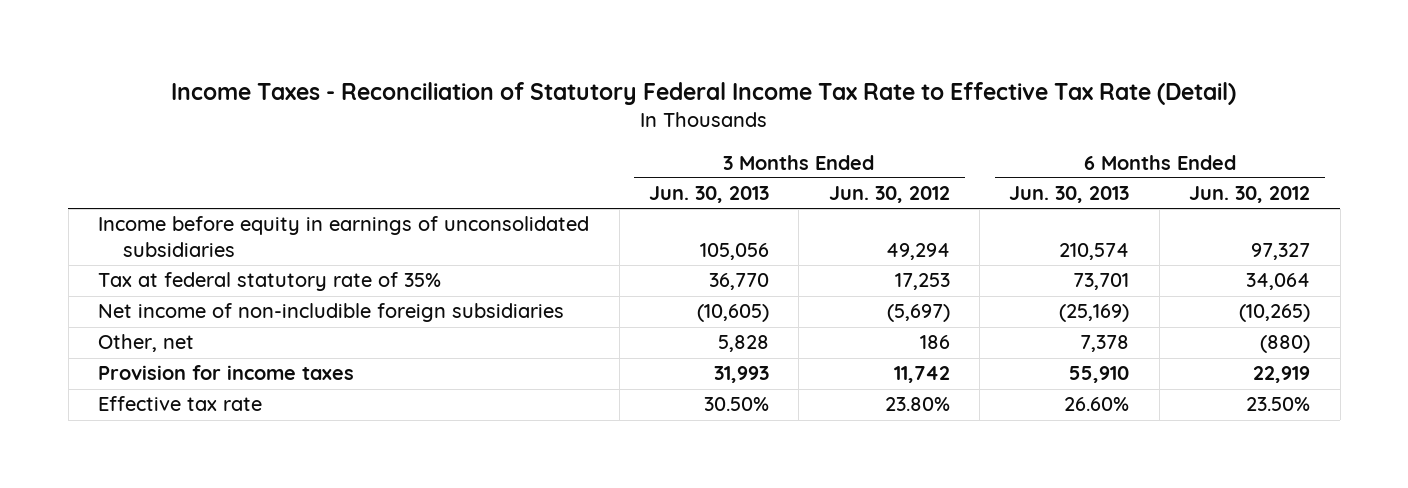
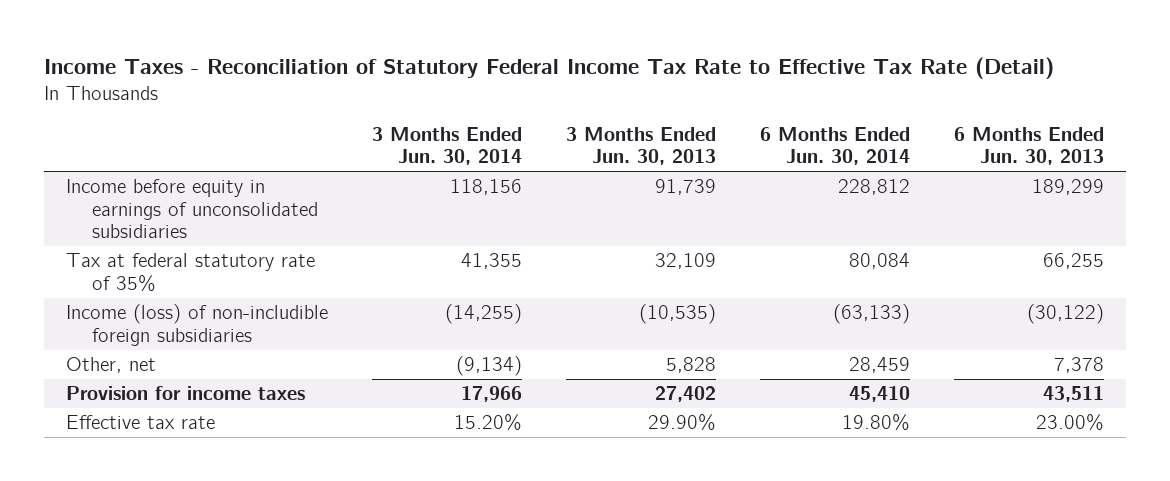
- | 3 Months Ended Jun. 30, 2013 | 3 Months Ended Jun. 30, 2012 | 6 Months Ended Jun. 30, 2013 | 6 Months Ended Jun. 30, 2012
+ | 3 Months Ended Jun. 30, 2014 | 3 Months Ended Jun. 30, 2013 | 6 Months Ended Jun. 30, 2014 | 6 Months Ended Jun. 30, 2013
- Income before equity in earnings of unconsolidated subsidiaries | 105,056 | 49,294 | 210,574 | 97,327
- Tax at federal statutory rate of 35% | 36,770 | 17,253 | 73,701 | 34,064
- Net income of non-includible foreign subsidiaries | (10,605) | (5,697) | (25,169) | (10,265)
+ Income before equity in earnings of unconsolidated subsidiaries | 118,156 | 91,739 | 228,812 | 189,299
+ Tax at federal statutory rate of 35% | 41,355 | 32,109 | 80,084 | 66,255
+ Income (loss) of non-includible foreign subsidiaries | (14,255) | (10,535) | (63,133) | (30,122)
- Provision for income taxes | 31,993 | 11,742 | 55,910 | 22,919
- Effective tax rate | 30.50% | 23.80% | 26.60% | 23.50%
+ Provision for income taxes | 17,966 | 27,402 | 45,410 | 43,511
+ Effective tax rate | 15.20% | 29.90% | 19.80% | 23.00%

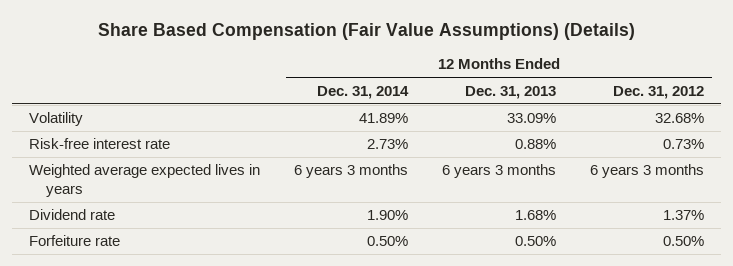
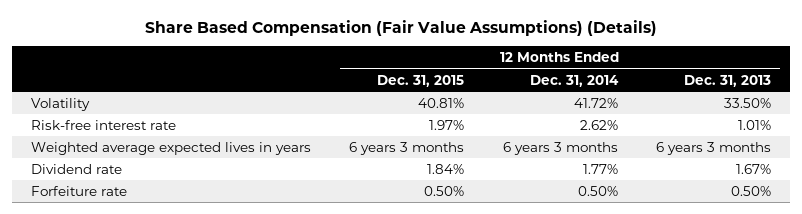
- | 12 Months Ended Dec. 31, 2014 | 12 Months Ended Dec. 31, 2013 | 12 Months Ended Dec. 31, 2012
+ | 12 Months Ended Dec. 31, 2015 | 12 Months Ended Dec. 31, 2014 | 12 Months Ended Dec. 31, 2013
- Volatility | 41.89% | 33.09% | 32.68%
- Risk-free interest rate | 2.73% | 0.88% | 0.73%
+ Volatility | 40.81% | 41.72% | 33.50%
+ Risk-free interest rate | 1.97% | 2.62% | 1.01%
- Dividend rate | 1.90% | 1.68% | 1.37%
+ Dividend rate | 1.84% | 1.77% | 1.67%

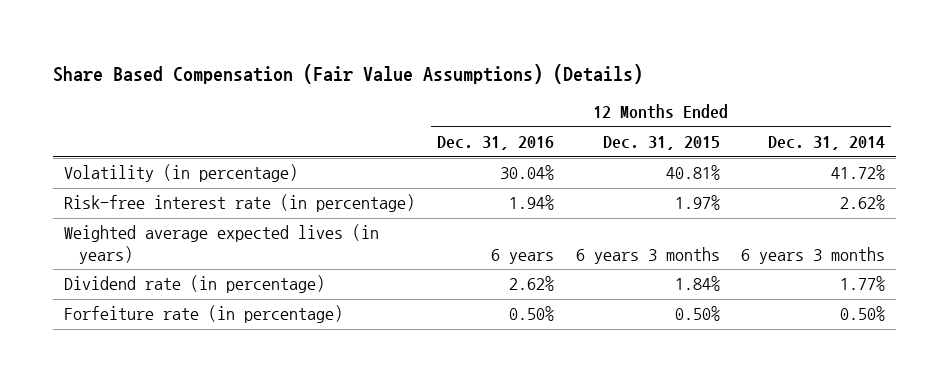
- | 12 Months Ended Dec. 31, 2015 | 12 Months Ended Dec. 31, 2014 | 12 Months Ended Dec. 31, 2013
+ | 12 Months Ended Dec. 31, 2016 | 12 Months Ended Dec. 31, 2015 | 12 Months Ended Dec. 31, 2014
- Volatility | 40.81% | 41.72% | 33.50%
- Risk-free interest rate | 1.97% | 2.62% | 1.01%
- Weighted average expected lives in years | 6 years 3 months | 6 years 3 months | 6 years 3 months
- Dividend rate | 1.84% | 1.77% | 1.67%
- Forfeiture rate | 0.50% | 0.50% | 0.50%
+ Volatility (in percentage) | 30.04% | 40.81% | 41.72%
+ Risk-free interest rate (in percentage) | 1.94% | 1.97% | 2.62%
+ Weighted average expected lives (in years) | 6 years | 6 years 3 months | 6 years 3 months
+ Dividend rate (in percentage) | 2.62% | 1.84% | 1.77%
+ Forfeiture rate (in percentage) | 0.50% | 0.50% | 0.50%

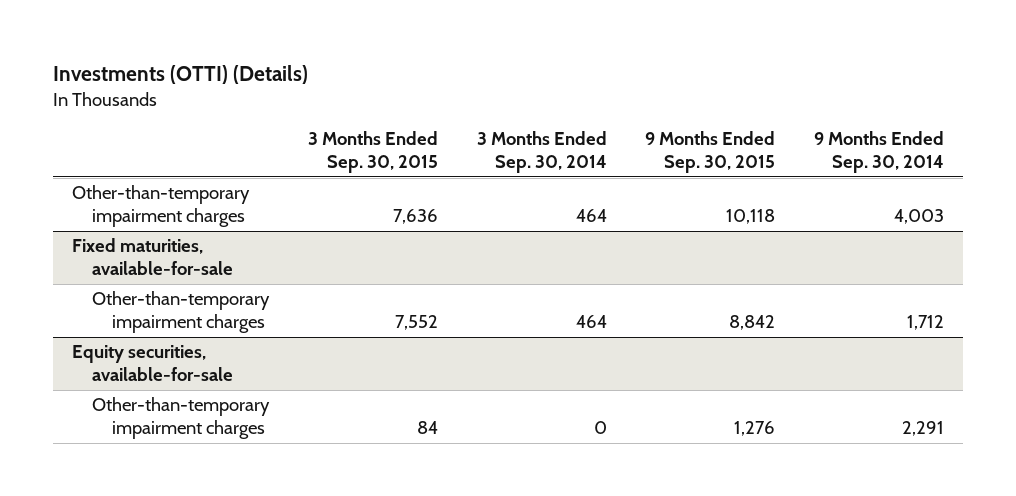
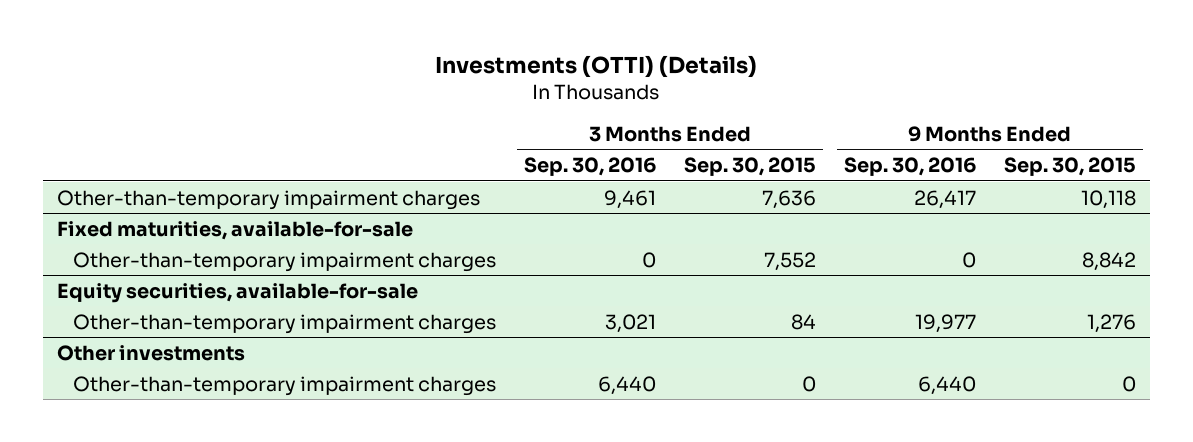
- | 3 Months Ended Sep. 30, 2015 | 3 Months Ended Sep. 30, 2014 | 9 Months Ended Sep. 30, 2015 | 9 Months Ended Sep. 30, 2014
+ | 3 Months Ended Sep. 30, 2016 | 3 Months Ended Sep. 30, 2015 | 9 Months Ended Sep. 30, 2016 | 9 Months Ended Sep. 30, 2015
+ Other investments
+ Other-than-temporary impairment charges | 6,440 | 0 | 6,440 | 0

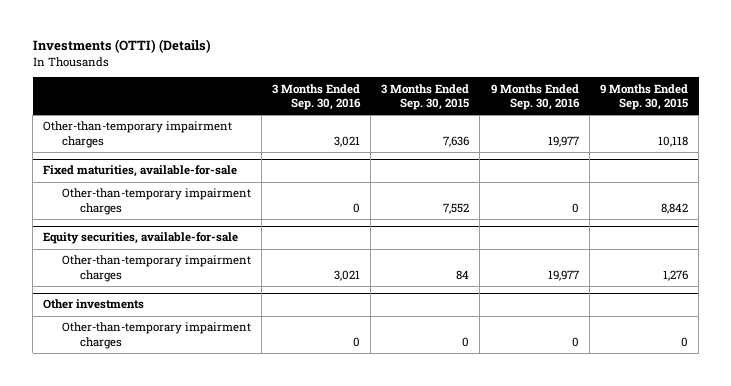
- Other-than-temporary impairment charges | 9,461 | 7,636 | 26,417 | 10,118
+ Other-than-temporary impairment charges | 3,021 | 7,636 | 19,977 | 10,118
@ Other investments
- Other-than-temporary impairment charges | 6,440 | 0 | 6,440 | 0
+ Other-than-temporary impairment charges | 0 | 0 | 0 | 0

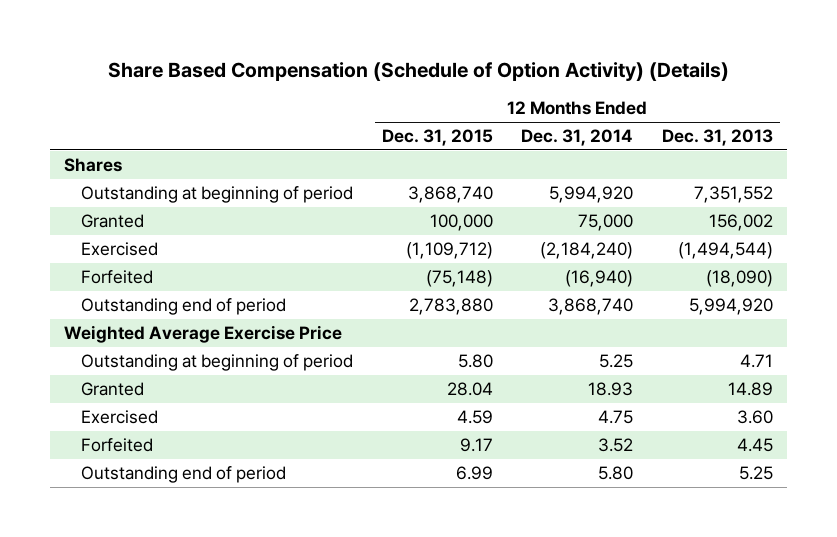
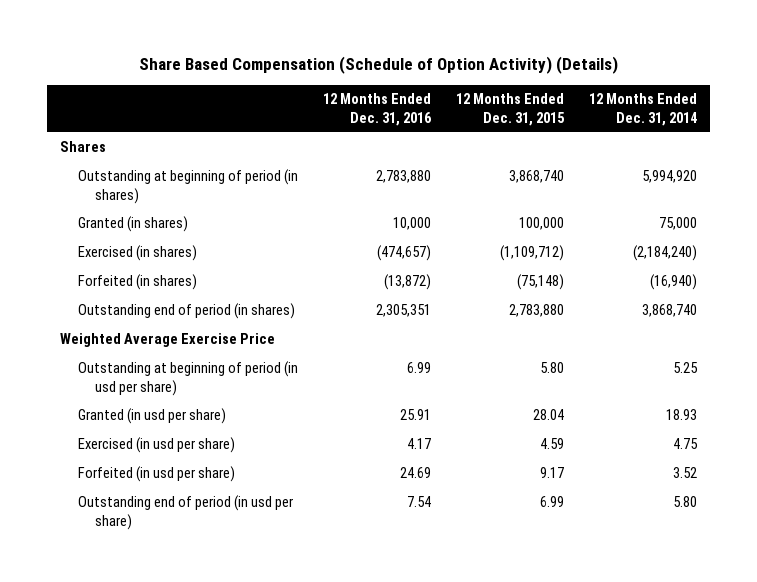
- | 12 Months Ended Dec. 31, 2015 | 12 Months Ended Dec. 31, 2014 | 12 Months Ended Dec. 31, 2013
+ | 12 Months Ended Dec. 31, 2016 | 12 Months Ended Dec. 31, 2015 | 12 Months Ended Dec. 31, 2014
- Outstanding at beginning of period | 3,868,740 | 5,994,920 | 7,351,552
- Granted | 100,000 | 75,000 | 156,002
- Exercised | (1,109,712) | (2,184,240) | (1,494,544)
- Forfeited | (75,148) | (16,940) | (18,090)
- Outstanding end of period | 2,783,880 | 3,868,740 | 5,994,920
+ Outstanding at beginning of period (in shares) | 2,783,880 | 3,868,740 | 5,994,920
+ Granted (in shares) | 10,000 | 100,000 | 75,000
+ Exercised (in shares) | (474,657) | (1,109,712) | (2,184,240)
+ Forfeited (in shares) | (13,872) | (75,148) | (16,940)
+ Outstanding end of period (in shares) | 2,305,351 | 2,783,880 | 3,868,740
- Outstanding at beginning of period | 5.80 | 5.25 | 4.71
- Granted | 28.04 | 18.93 | 14.89
- Exercised | 4.59 | 4.75 | 3.60
- Forfeited | 9.17 | 3.52 | 4.45
- Outstanding end of period | 6.99 | 5.80 | 5.25
+ Outstanding at beginning of period (in usd per share) | 6.99 | 5.80 | 5.25
+ Granted (in usd per share) | 25.91 | 28.04 | 18.93
+ Exercised (in usd per share) | 4.17 | 4.59 | 4.75
+ Forfeited (in usd per share) | 24.69 | 9.17 | 3.52
+ Outstanding end of period (in usd per share) | 7.54 | 6.99 | 5.80

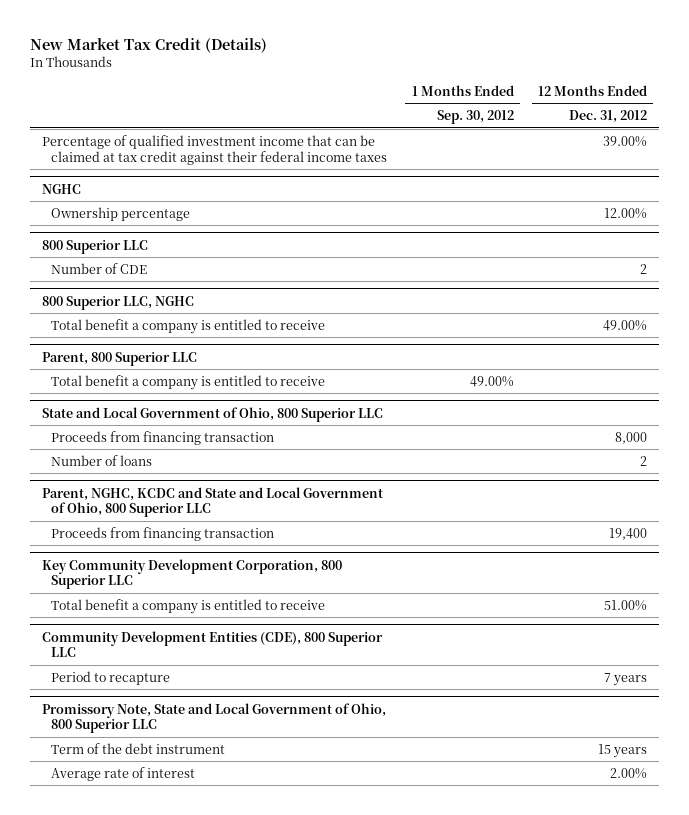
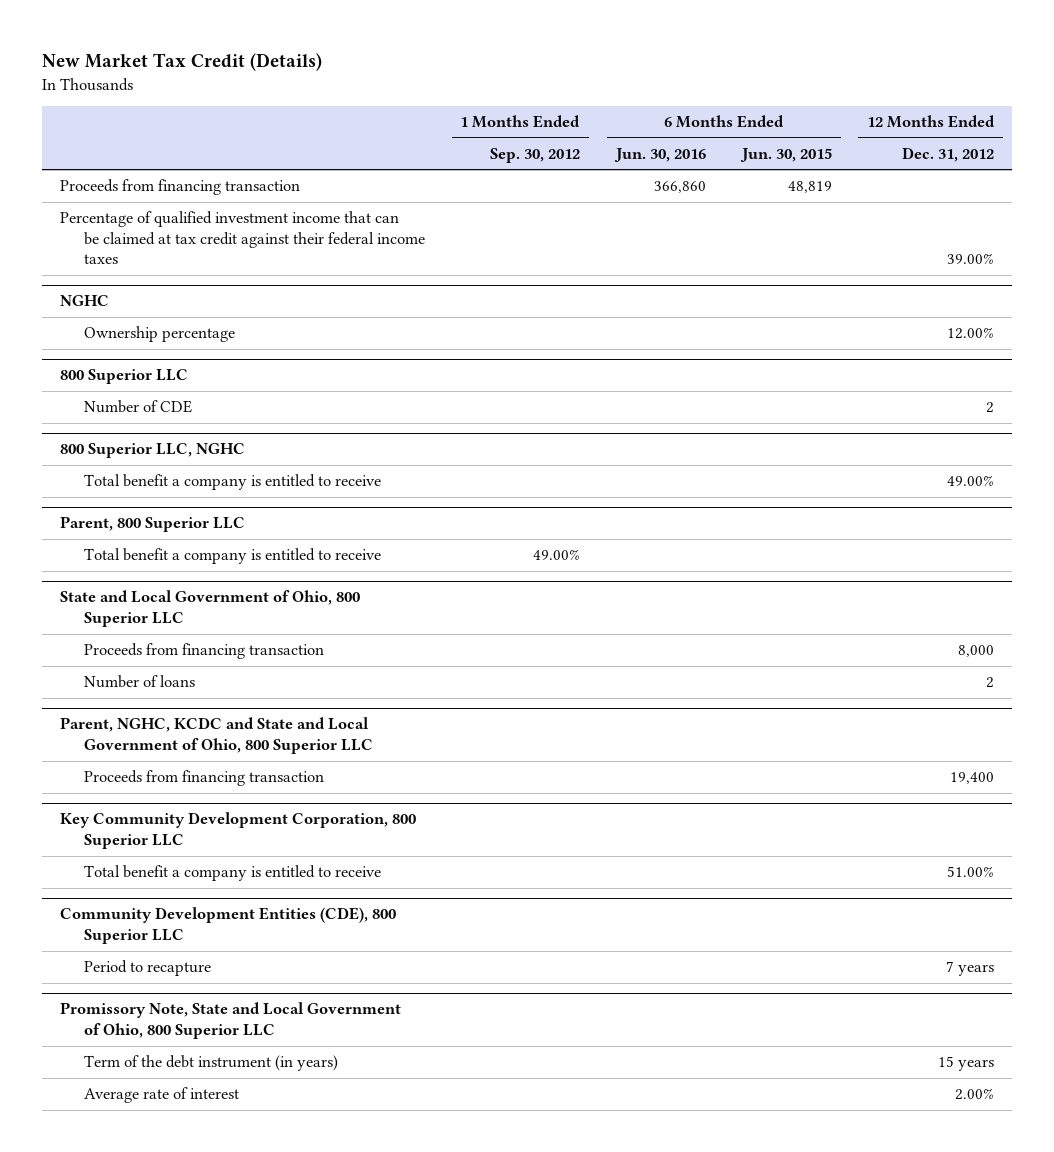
- | 1 Months Ended Sep. 30, 2012 | 12 Months Ended Dec. 31, 2012
+ | 1 Months Ended Sep. 30, 2012 | 6 Months Ended Jun. 30, 2016 | 6 Months Ended Jun. 30, 2015 | 12 Months Ended Dec. 31, 2012
+ Proceeds from financing transaction | | 366,860 | 48,819 |
@ Promissory Note, State and Local Government of Ohio, 800 Superior LLC
- Term of the debt instrument | | 15 years
+ Term of the debt instrument (in years) | | | | 15 years

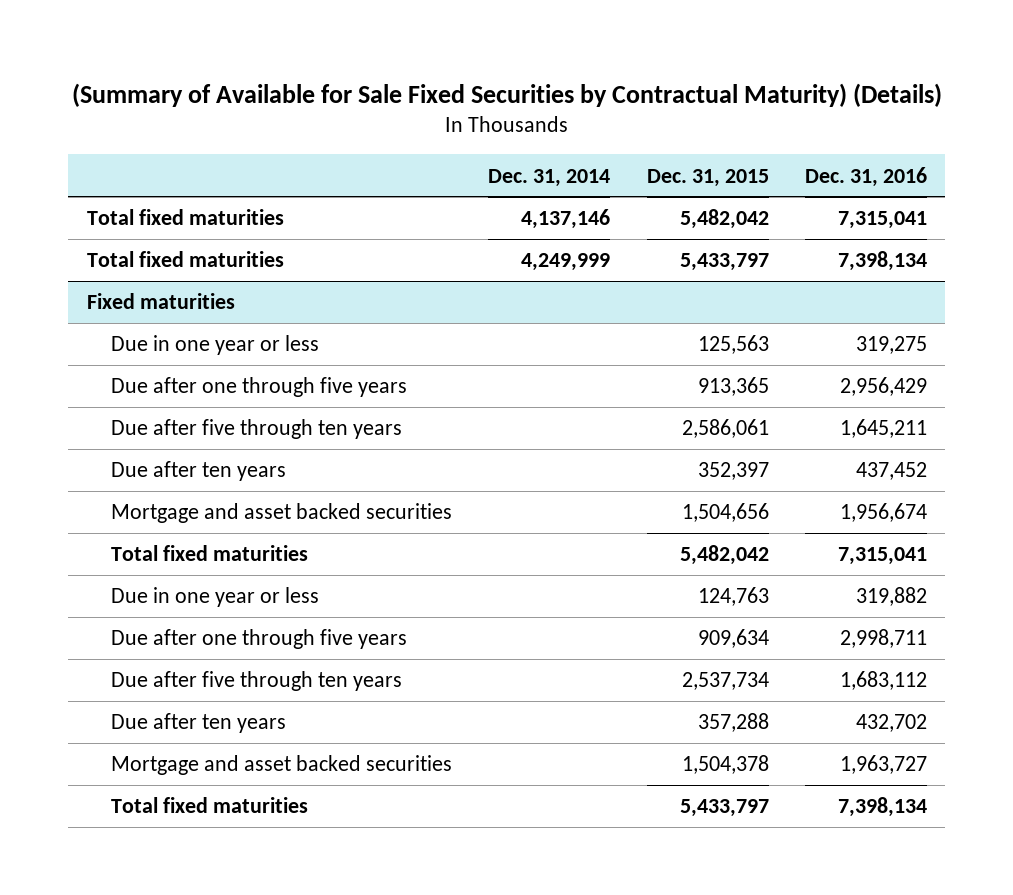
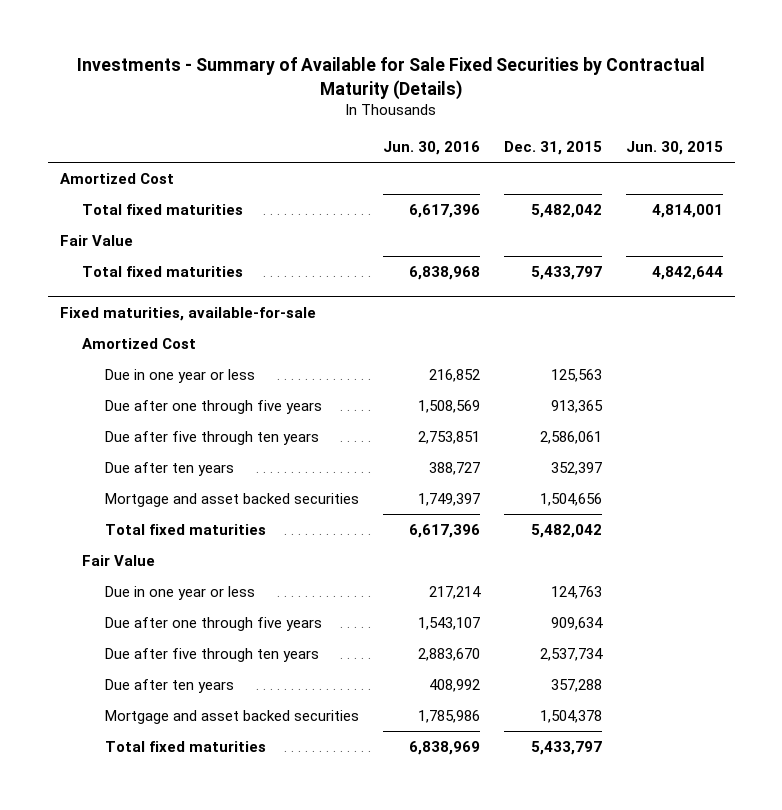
- (Summary of Available for Sale Fixed Securities by Contractual Maturity) (Details)
+ Investments - Summary of Available for Sale Fixed Securities by Contractual Maturity (Details)
- | Dec. 31, 2014 | Dec. 31, 2015 | Dec. 31, 2016
+ | Jun. 30, 2016 | Dec. 31, 2015 | Jun. 30, 2015
+ Amortized Cost
+ Fair Value
- Fixed maturities
+ Fixed maturities, available-for-sale
+ Amortized Cost
+ Fair Value

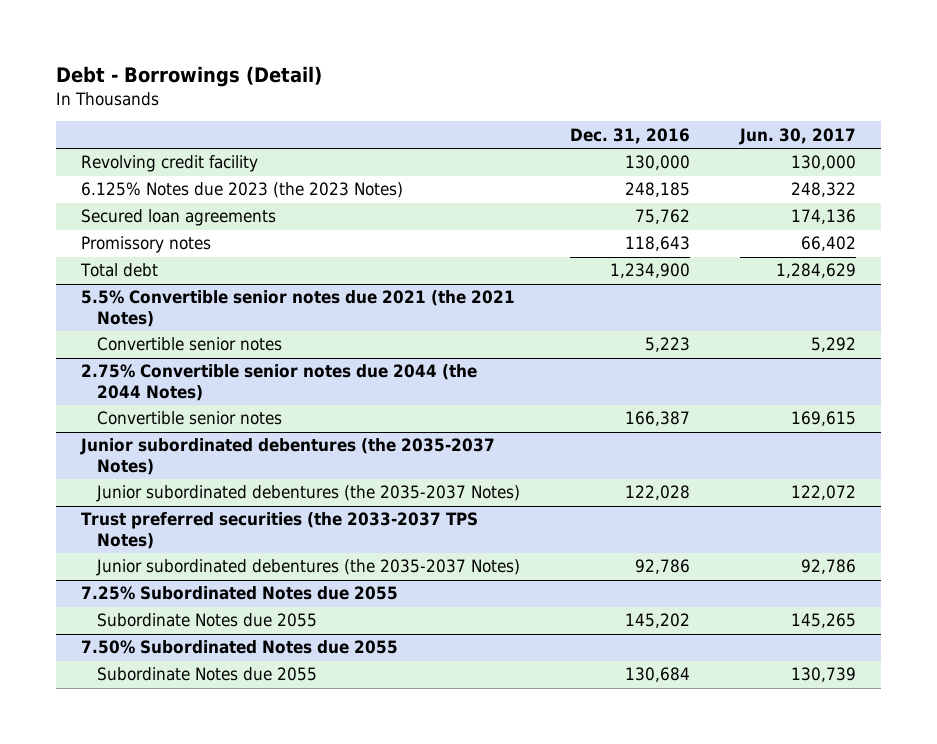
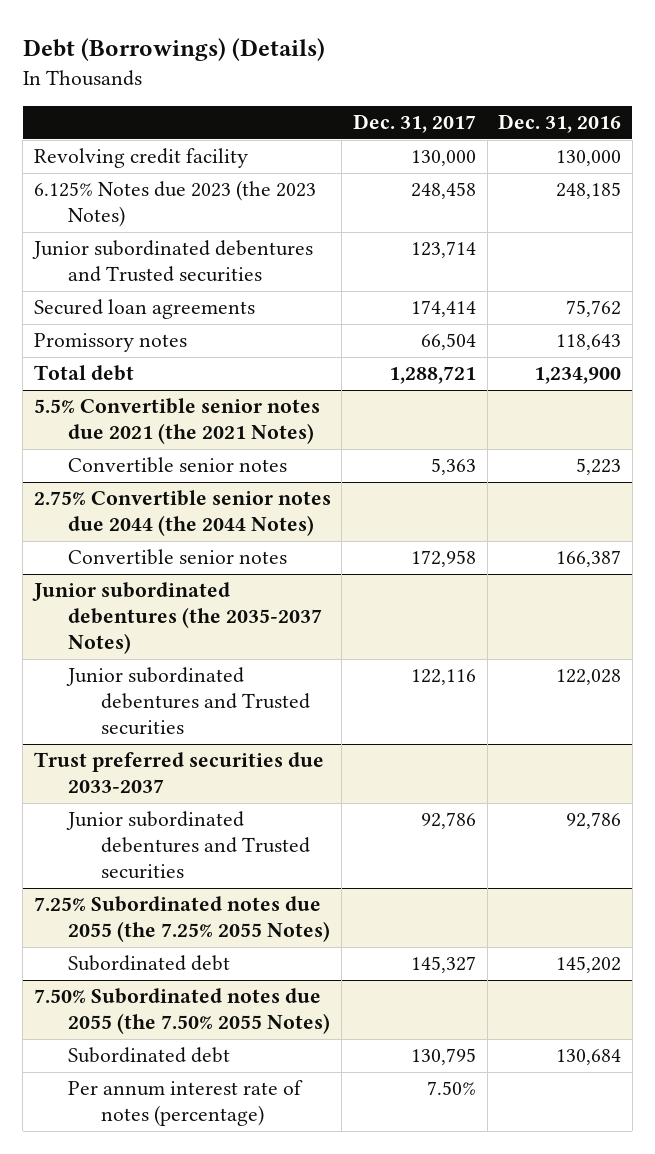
- Debt - Borrowings (Detail)
+ Debt (Borrowings) (Details)
- | Dec. 31, 2016 | Jun. 30, 2017
+ | Dec. 31, 2017 | Dec. 31, 2016
+ Junior subordinated debentures and Trusted securities | 123,714 |
@ Junior subordinated debentures (the 2035-2037 Notes)
- Junior subordinated debentures (the 2035-2037 Notes) | 122,028 | 122,072
- Trust preferred securities (the 2033-2037 TPS Notes)
- Junior subordinated debentures (the 2035-2037 Notes) | 92,786 | 92,786
- 7.25% Subordinated Notes due 2055
- Subordinate Notes due 2055 | 145,202 | 145,265
- 7.50% Subordinated Notes due 2055
- Subordinate Notes due 2055 | 130,684 | 130,739
@ Junior subordinated debentures (the 2035-2037 Notes)
+ Junior subordinated debentures and Trusted securities | 122,116 | 122,028
+ Trust preferred securities due 2033-2037
+ Junior subordinated debentures and Trusted securities | 92,786 | 92,786
+ 7.25% Subordinated notes due 2055 (the 7.25% 2055 Notes)
+ Subordinated debt | 145,327 | 145,202
+ 7.50% Subordinated notes due 2055 (the 7.50% 2055 Notes)
+ Subordinated debt | 130,795 | 130,684
+ Per annum interest rate of notes (percentage) | 7.50% |

